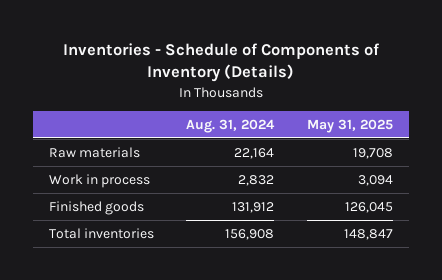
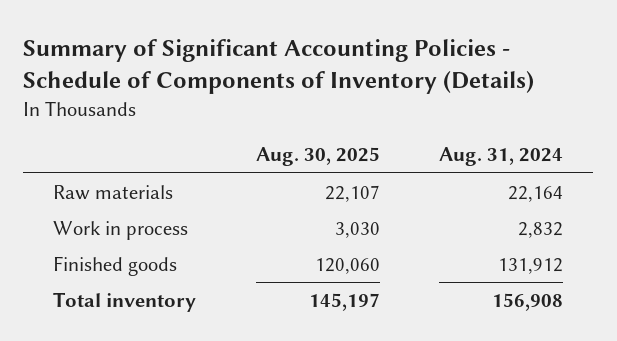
- Inventories - Schedule of Components of Inventory (Details)
+ Summary of Significant Accounting Policies - Schedule of Components of Inventory (Details)
- | Aug. 31, 2024 | May 31, 2025
+ | Aug. 30, 2025 | Aug. 31, 2024
- Total inventories | 156,908 | 148,847
+ Total inventory | 145,197 | 156,908

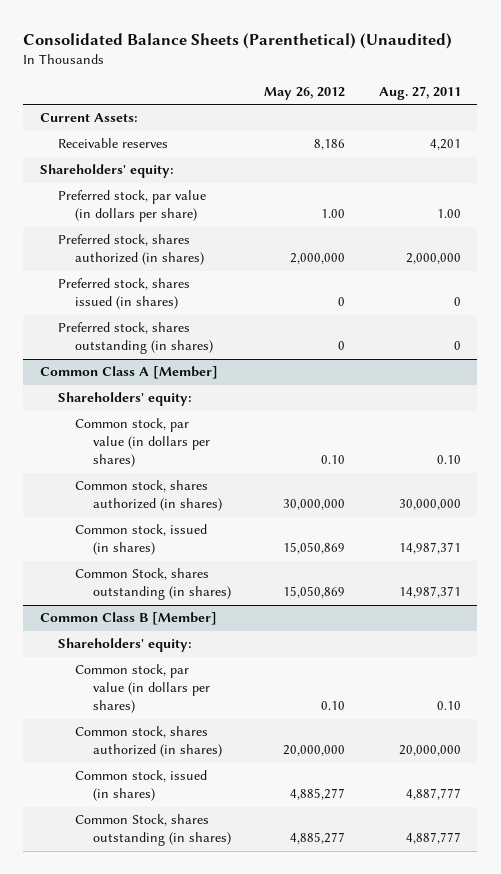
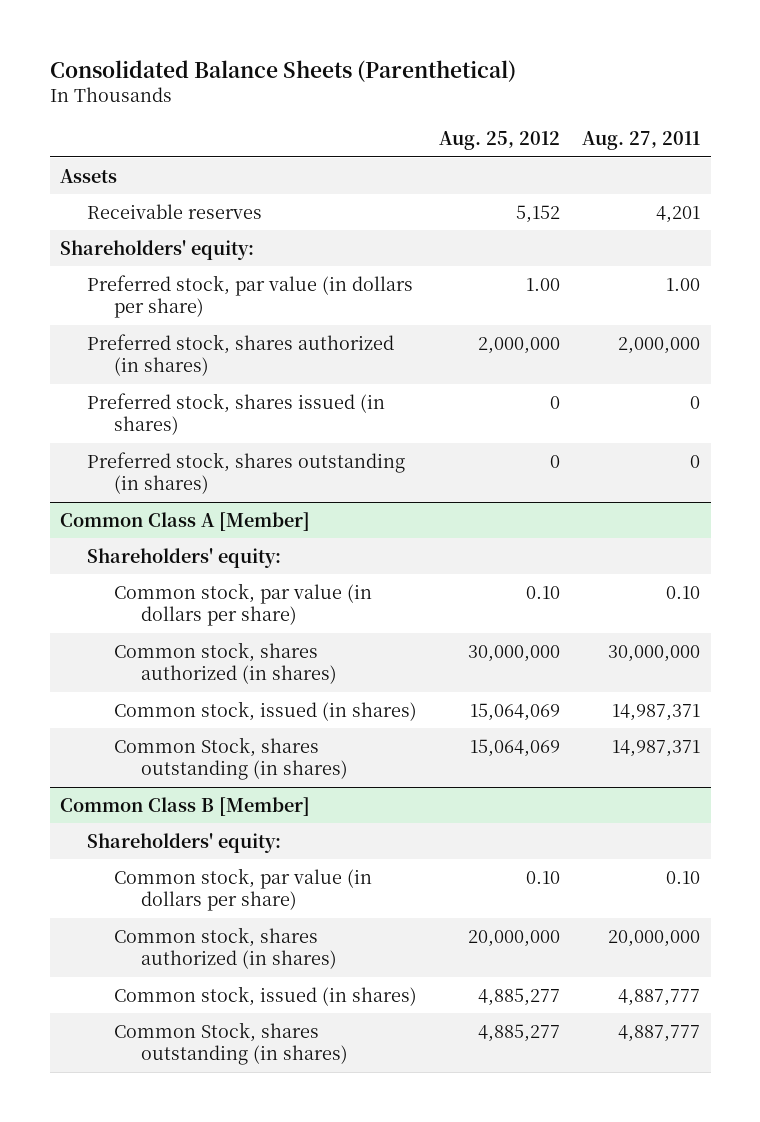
- Consolidated Balance Sheets (Parenthetical) (Unaudited)
+ Consolidated Balance Sheets (Parenthetical)
- | May 26, 2012 | Aug. 27, 2011
+ | Aug. 25, 2012 | Aug. 27, 2011
- Current Assets:
+ Assets
@ Common Class A [Member]
- Common stock, par value (in dollars per shares) | 0.10 | 0.10
+ Common stock, par value (in dollars per share) | 0.10 | 0.10
@ Common Class B [Member]
- Common stock, par value (in dollars per shares) | 0.10 | 0.10
+ Common stock, par value (in dollars per share) | 0.10 | 0.10

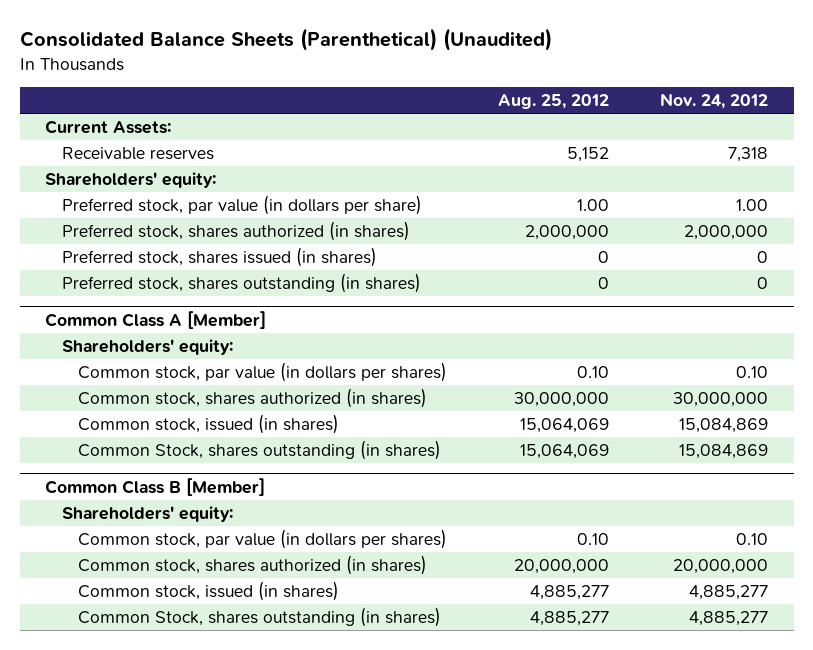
- Consolidated Balance Sheets (Parenthetical)
+ Consolidated Balance Sheets (Parenthetical) (Unaudited)
- | Aug. 25, 2012 | Aug. 27, 2011
+ | Aug. 25, 2012 | Nov. 24, 2012
- Assets
+ Current Assets:
@ Common Class A [Member]
- Common stock, par value (in dollars per share) | 0.10 | 0.10
+ Common stock, par value (in dollars per shares) | 0.10 | 0.10
@ Common Class B [Member]
- Common stock, par value (in dollars per share) | 0.10 | 0.10
+ Common stock, par value (in dollars per shares) | 0.10 | 0.10

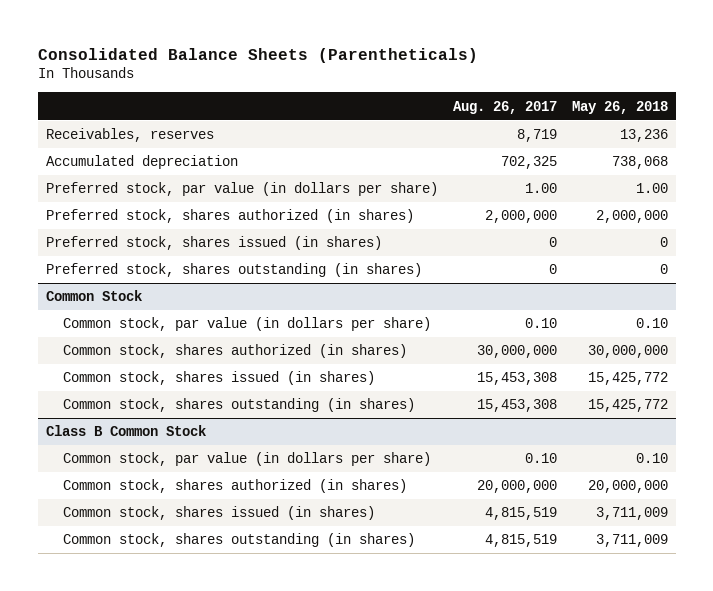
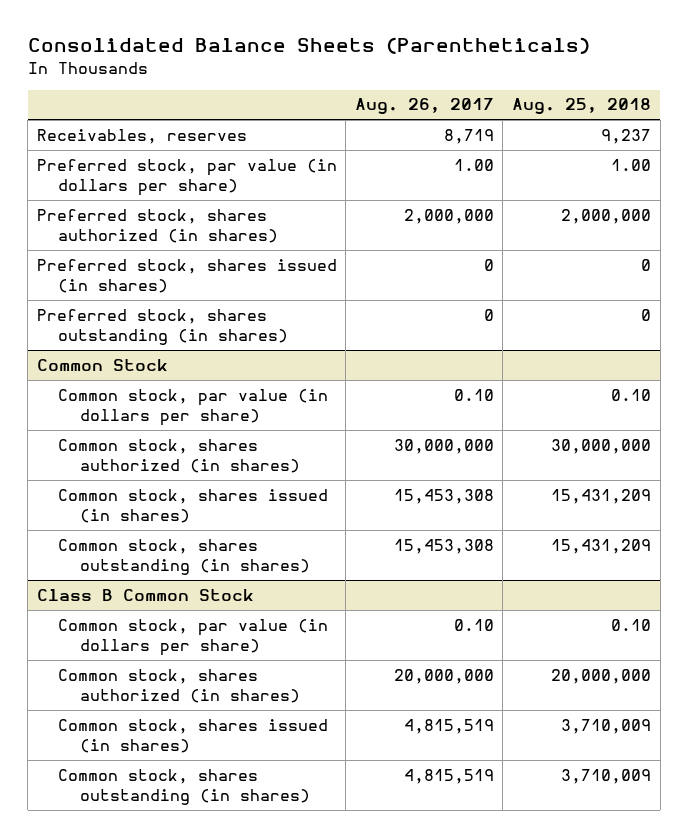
- | Aug. 26, 2017 | May 26, 2018
+ | Aug. 26, 2017 | Aug. 25, 2018
- Accumulated depreciation | 702,325 | 738,068

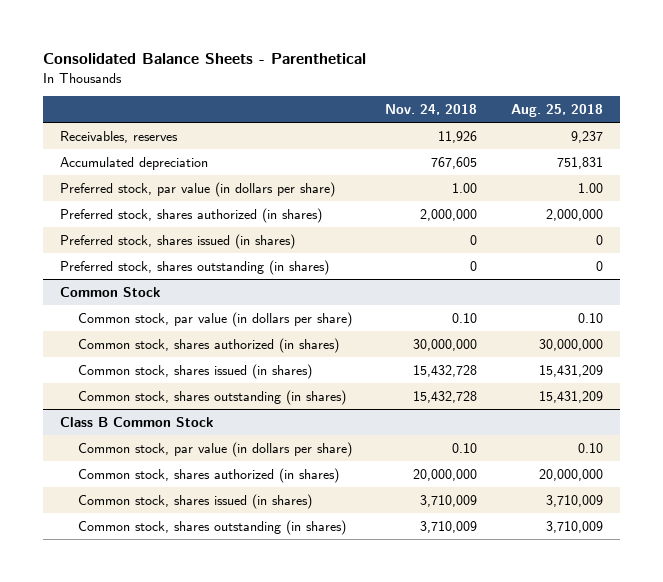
- Consolidated Balance Sheets (Parentheticals)
+ Consolidated Balance Sheets - Parenthetical
- | Aug. 26, 2017 | Aug. 25, 2018
+ | Nov. 24, 2018 | Aug. 25, 2018
+ Accumulated depreciation | 767,605 | 751,831

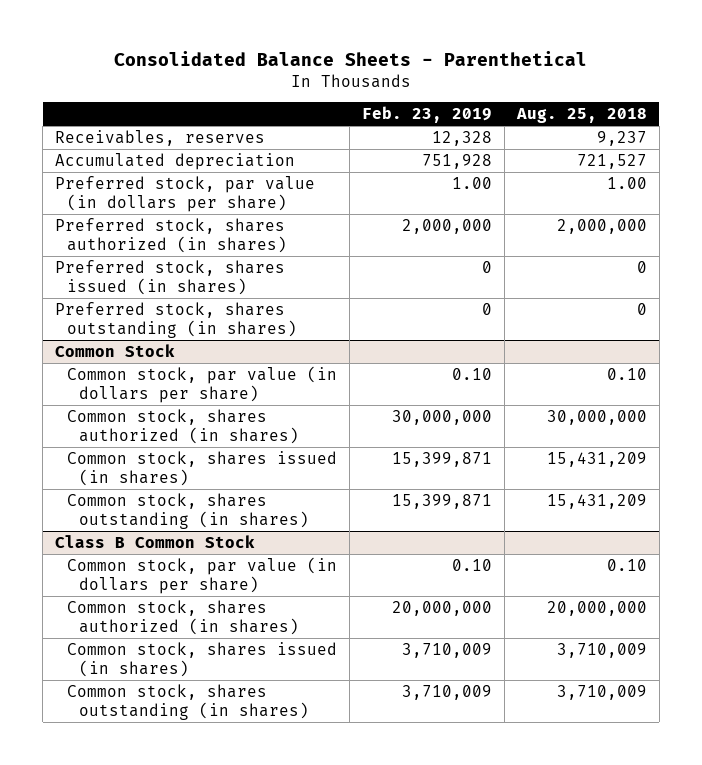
- | Nov. 24, 2018 | Aug. 25, 2018
+ | Feb. 23, 2019 | Aug. 25, 2018
- Accumulated depreciation | 767,605 | 751,831
+ Accumulated depreciation | 751,928 | 721,527

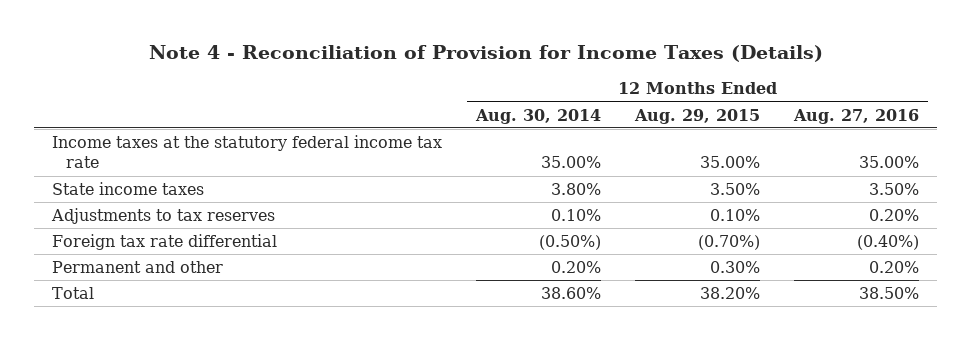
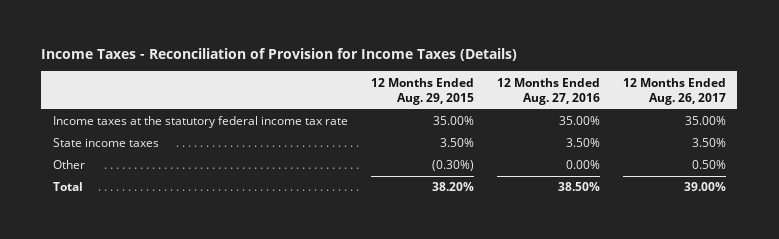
- Note 4 - Reconciliation of Provision for Income Taxes (Details)
+ Income Taxes - Reconciliation of Provision for Income Taxes (Details)
- | 12 Months Ended Aug. 30, 2014 | 12 Months Ended Aug. 29, 2015 | 12 Months Ended Aug. 27, 2016
+ | 12 Months Ended Aug. 29, 2015 | 12 Months Ended Aug. 27, 2016 | 12 Months Ended Aug. 26, 2017
- Adjustments to tax reserves | 0.10% | 0.10% | 0.20%
- Foreign tax rate differential | (0.50%) | (0.70%) | (0.40%)
- Permanent and other | 0.20% | 0.30% | 0.20%
+ Other | (0.30%) | 0.00% | 0.50%

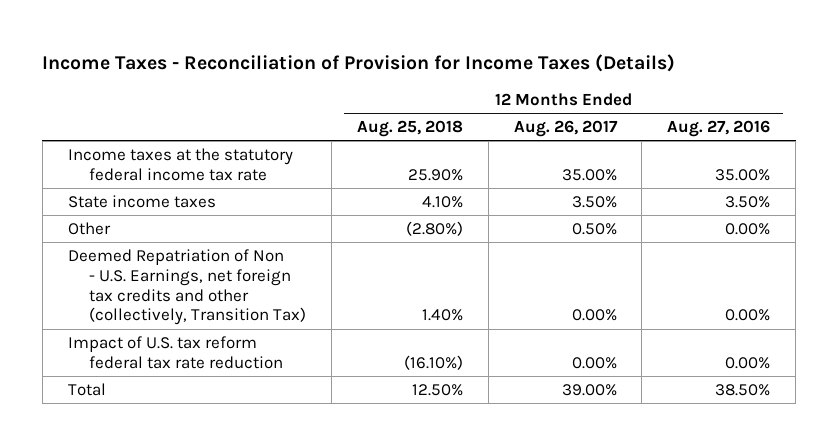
- | 12 Months Ended Aug. 29, 2015 | 12 Months Ended Aug. 27, 2016 | 12 Months Ended Aug. 26, 2017
+ | 12 Months Ended Aug. 25, 2018 | 12 Months Ended Aug. 26, 2017 | 12 Months Ended Aug. 27, 2016
+ Deemed Repatriation of Non - U.S. Earnings, net foreign tax credits and other (collectively, Transition Tax) | 1.40% | 0.00% | 0.00%
+ Impact of U.S. tax reform federal tax rate reduction | (16.10%) | 0.00% | 0.00%

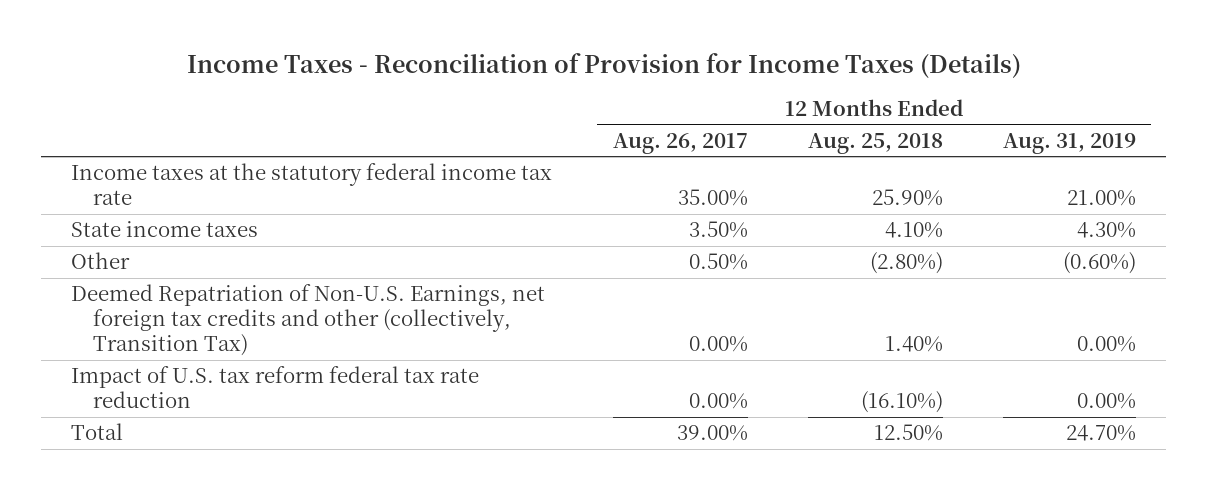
- | 12 Months Ended Aug. 25, 2018 | 12 Months Ended Aug. 26, 2017 | 12 Months Ended Aug. 27, 2016
+ | 12 Months Ended Aug. 26, 2017 | 12 Months Ended Aug. 25, 2018 | 12 Months Ended Aug. 31, 2019
- Deemed Repatriation of Non - U.S. Earnings, net foreign tax credits and other (collectively, Transition Tax) | 1.40% | 0.00% | 0.00%
+ Deemed Repatriation of Non-U.S. Earnings, net foreign tax credits and other (collectively, Transition Tax) | 0.00% | 1.40% | 0.00%

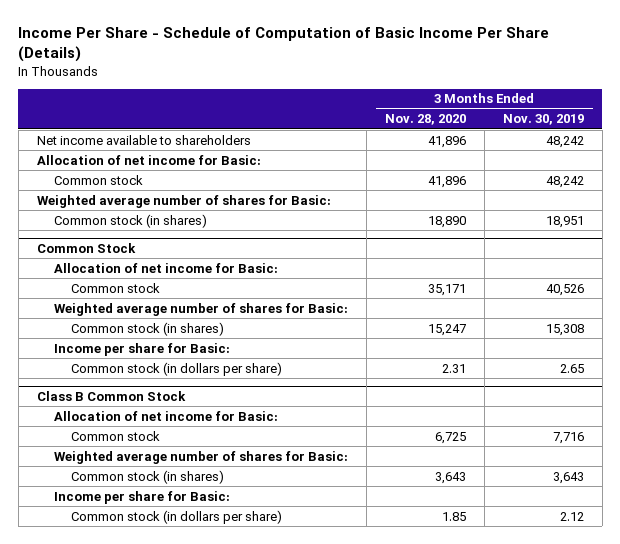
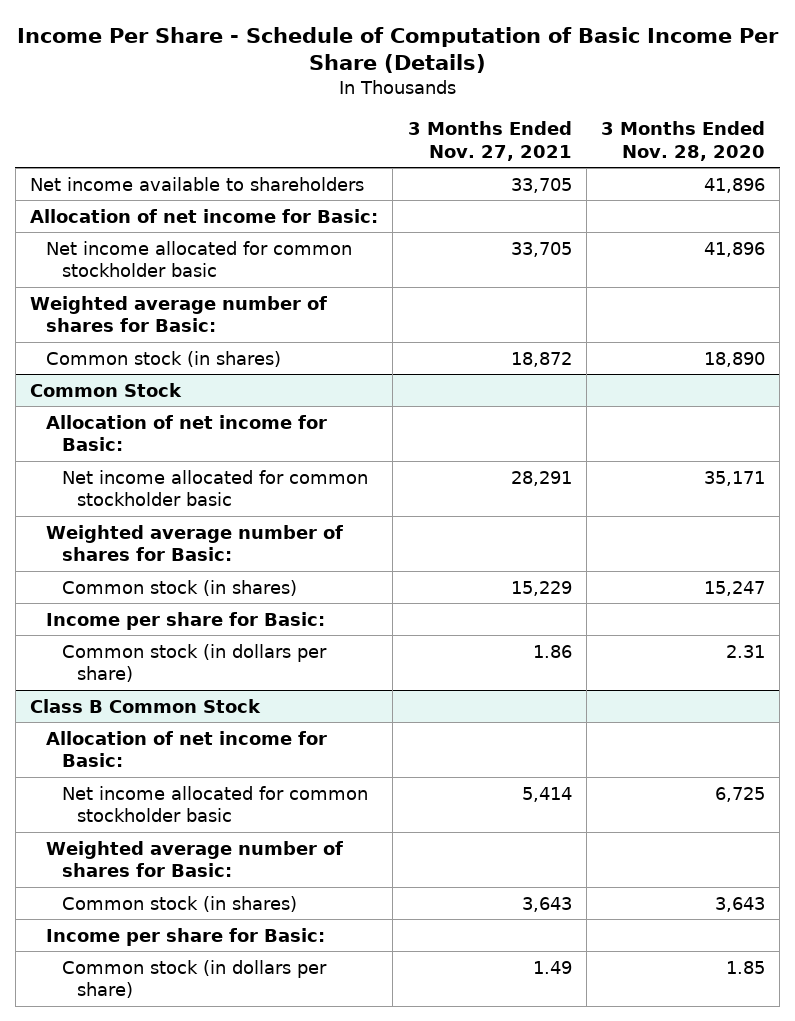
- | 3 Months Ended Nov. 28, 2020 | 3 Months Ended Nov. 30, 2019
+ | 3 Months Ended Nov. 27, 2021 | 3 Months Ended Nov. 28, 2020
- Common stock | 41,896 | 48,242
+ Net income allocated for common stockholder basic | 33,705 | 41,896
@ Common Stock
- Common stock | 35,171 | 40,526
+ Net income allocated for common stockholder basic | 28,291 | 35,171
@ Class B Common Stock
- Common stock | 6,725 | 7,716
+ Net income allocated for common stockholder basic | 5,414 | 6,725

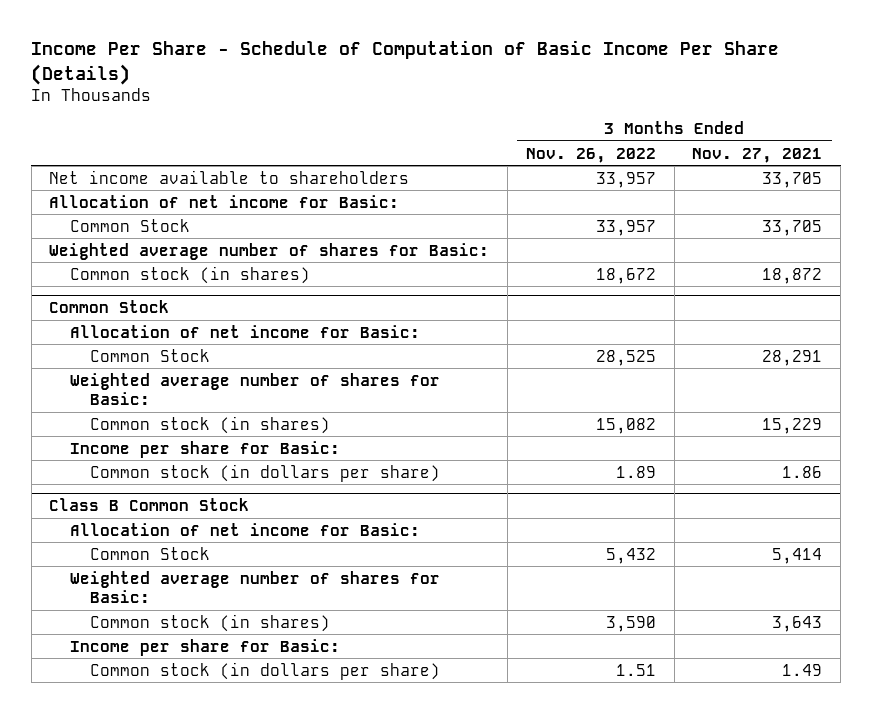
- | 3 Months Ended Nov. 27, 2021 | 3 Months Ended Nov. 28, 2020
+ | 3 Months Ended Nov. 26, 2022 | 3 Months Ended Nov. 27, 2021
- Net income allocated for common stockholder basic | 33,705 | 41,896
+ Common Stock | 33,957 | 33,705
@ Common Stock
- Net income allocated for common stockholder basic | 28,291 | 35,171
+ Common Stock | 28,525 | 28,291
@ Class B Common Stock
- Net income allocated for common stockholder basic | 5,414 | 6,725
+ Common Stock | 5,432 | 5,414

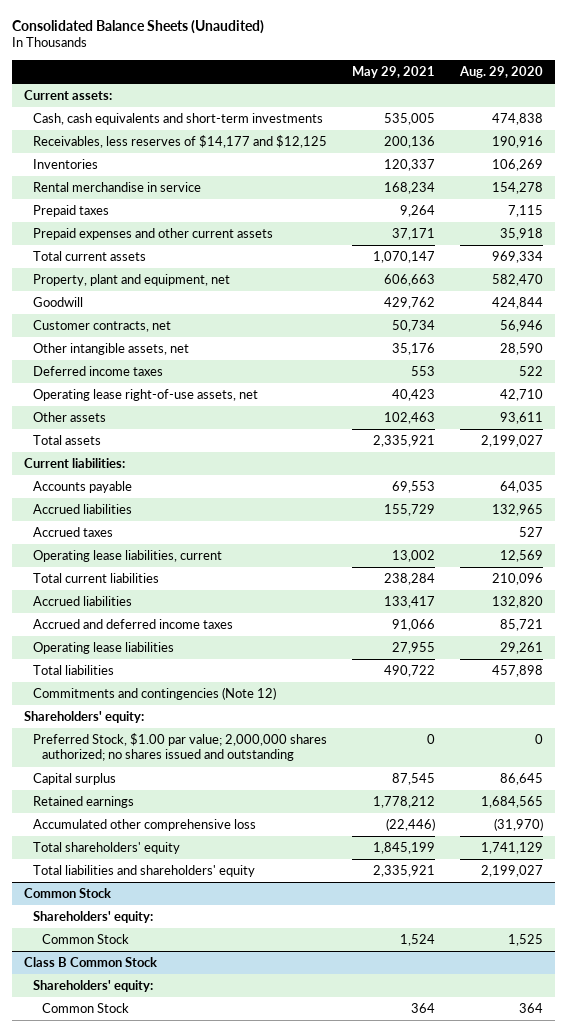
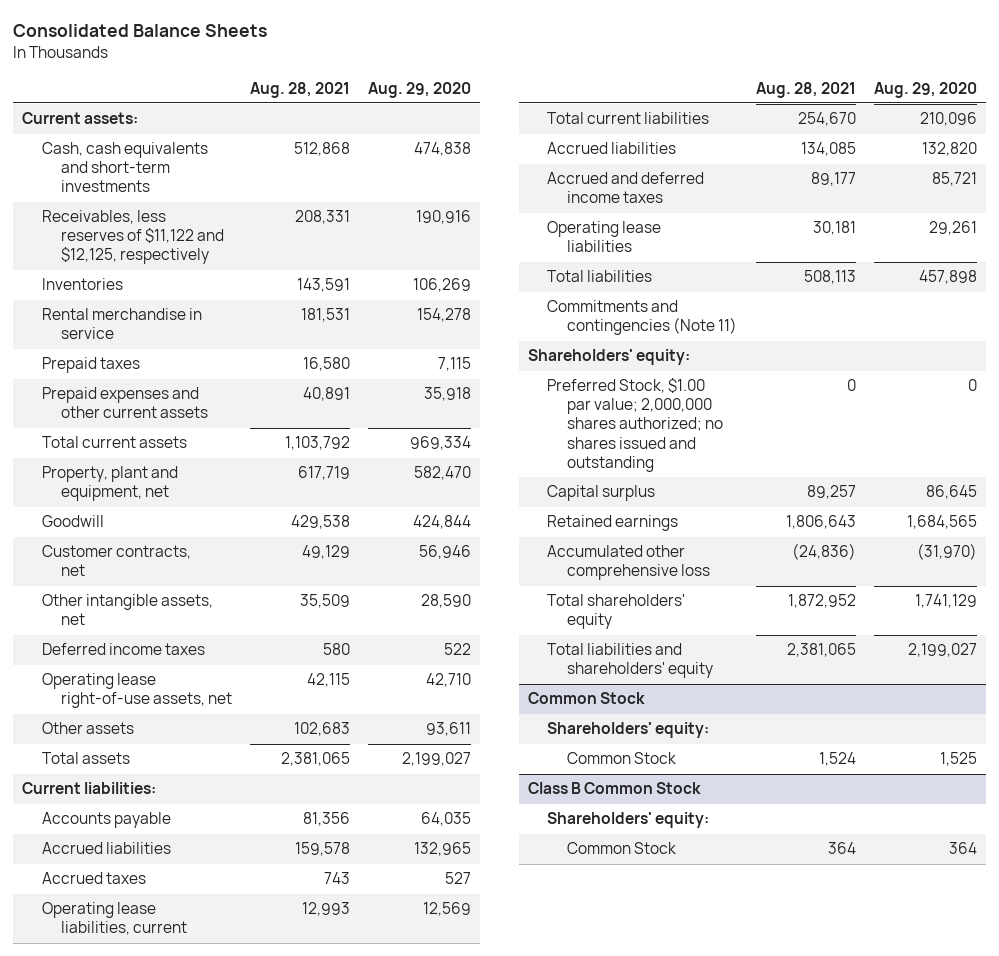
- Consolidated Balance Sheets (Unaudited)
+ Consolidated Balance Sheets
- | May 29, 2021 | Aug. 29, 2020
+ | Aug. 28, 2021 | Aug. 29, 2020
- Receivables, less reserves of $14,177 and $12,125 | 200,136 | 190,916
+ Receivables, less reserves of $11,122 and $12,125, respectively | 208,331 | 190,916
- Commitments and contingencies (Note 12)
+ Commitments and contingencies (Note 11)

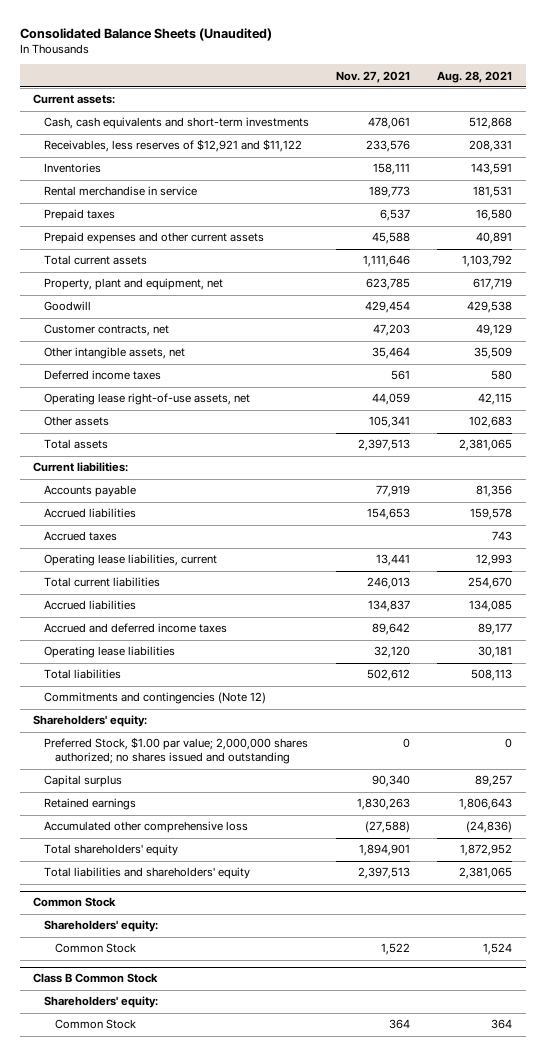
- Consolidated Balance Sheets
+ Consolidated Balance Sheets (Unaudited)
- | Aug. 28, 2021 | Aug. 29, 2020
+ | Nov. 27, 2021 | Aug. 28, 2021
- Receivables, less reserves of $11,122 and $12,125, respectively | 208,331 | 190,916
+ Receivables, less reserves of $12,921 and $11,122 | 233,576 | 208,331
- Commitments and contingencies (Note 11)
+ Commitments and contingencies (Note 12)

